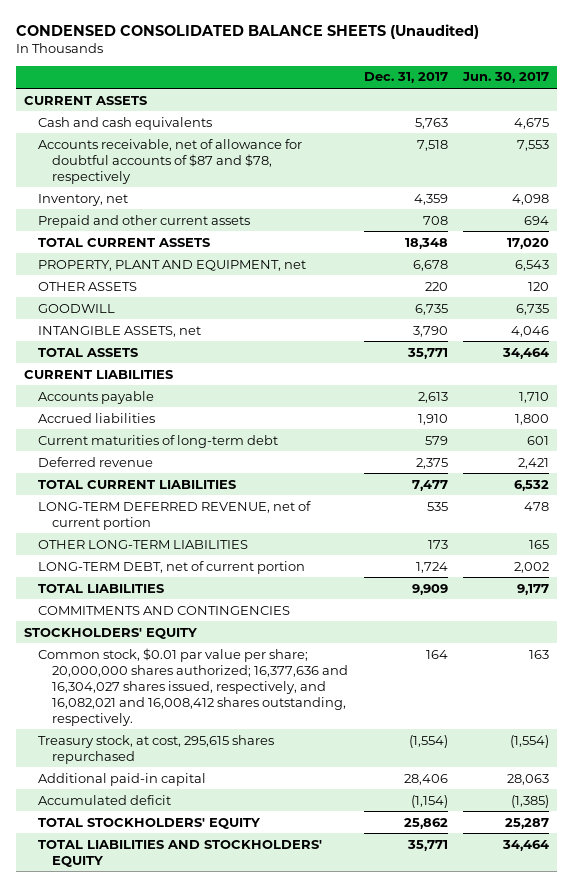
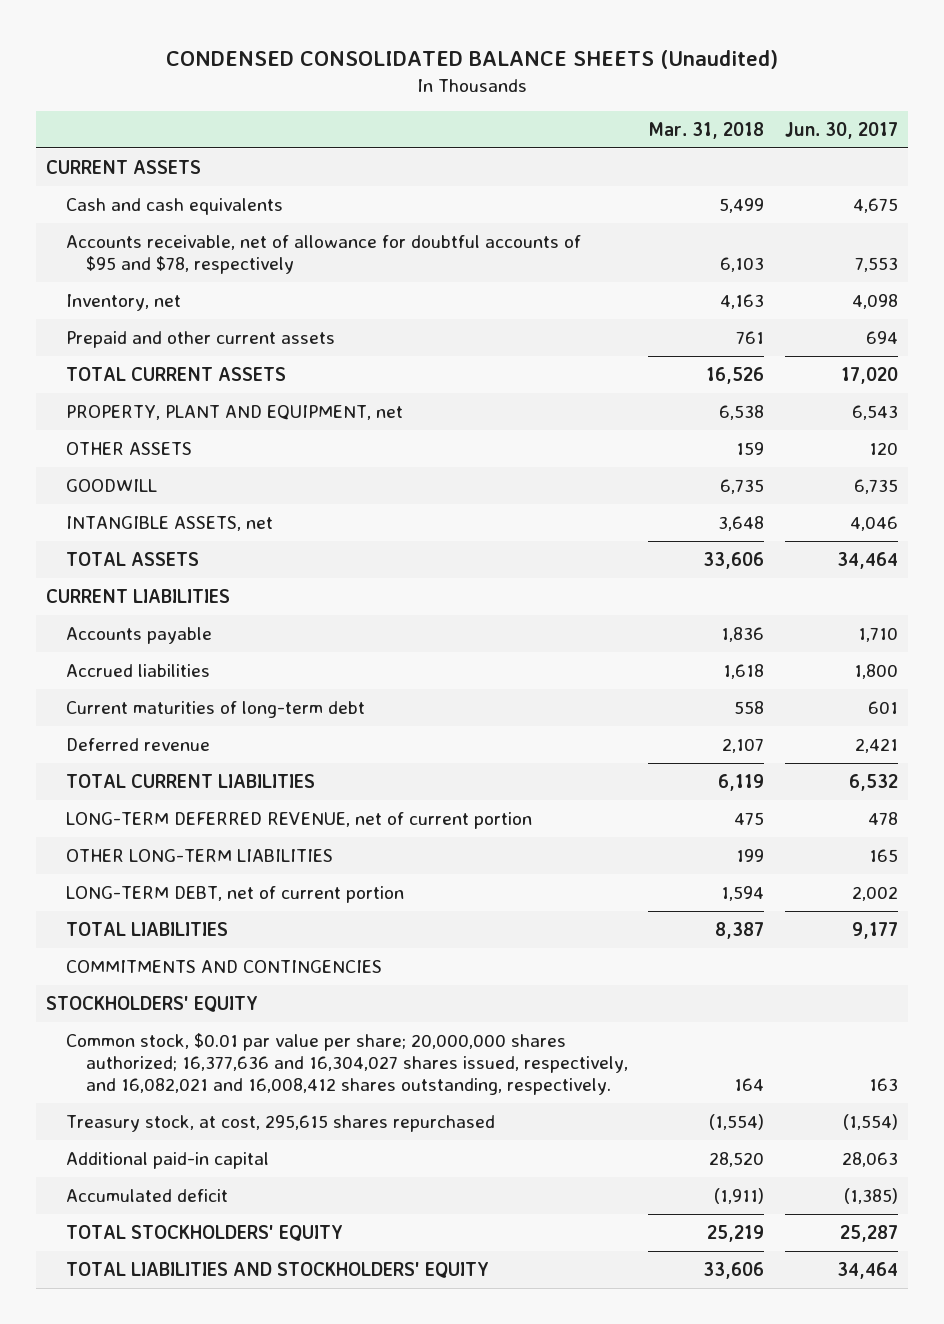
- | Dec. 31, 2017 | Jun. 30, 2017
+ | Mar. 31, 2018 | Jun. 30, 2017
- Accounts receivable, net of allowance for doubtful accounts of $87 and $78, respectively | 7,518 | 7,553
+ Accounts receivable, net of allowance for doubtful accounts of $95 and $78, respectively | 6,103 | 7,553

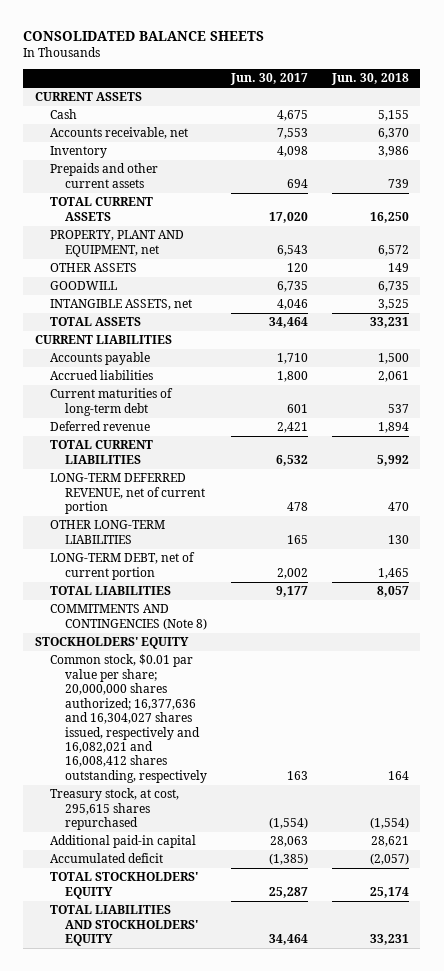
- CONDENSED CONSOLIDATED BALANCE SHEETS (Unaudited)
+ CONSOLIDATED BALANCE SHEETS
- | Mar. 31, 2018 | Jun. 30, 2017
+ | Jun. 30, 2017 | Jun. 30, 2018
- Cash and cash equivalents | 5,499 | 4,675
- Accounts receivable, net of allowance for doubtful accounts of $95 and $78, respectively | 6,103 | 7,553
- Inventory, net | 4,163 | 4,098
- Prepaid and other current assets | 761 | 694
+ Cash | 4,675 | 5,155
+ Accounts receivable, net | 7,553 | 6,370
+ Inventory | 4,098 | 3,986
+ Prepaids and other current assets | 694 | 739
- COMMITMENTS AND CONTINGENCIES
+ COMMITMENTS AND CONTINGENCIES (Note 8)
- Common stock, $0.01 par value per share; 20,000,000 shares authorized; 16,377,636 and 16,304,027 shares issued, respectively, and 16,082,021 and 16,008,412 shares outstanding, respectively. | 164 | 163
+ Common stock, $0.01 par value per share; 20,000,000 shares authorized; 16,377,636 and 16,304,027 shares issued, respectively and 16,082,021 and 16,008,412 shares outstanding, respectively | 163 | 164

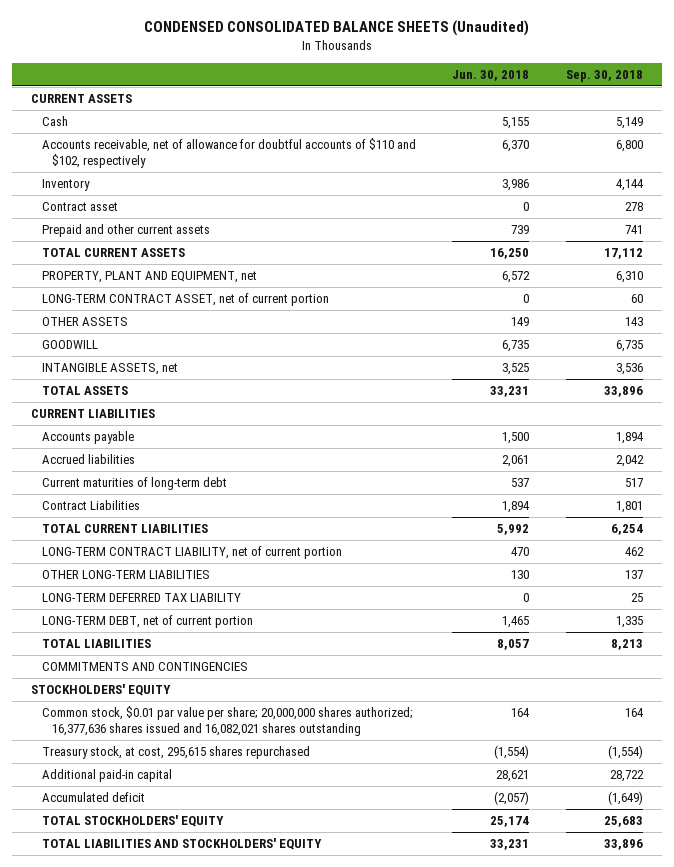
- CONSOLIDATED BALANCE SHEETS
+ CONDENSED CONSOLIDATED BALANCE SHEETS (Unaudited)
- | Jun. 30, 2017 | Jun. 30, 2018
+ | Jun. 30, 2018 | Sep. 30, 2018
- Accounts receivable, net | 7,553 | 6,370
+ Accounts receivable, net of allowance for doubtful accounts of $110 and $102, respectively | 6,370 | 6,800
- Prepaids and other current assets | 694 | 739
+ Contract asset | 0 | 278
+ Prepaid and other current assets | 739 | 741
+ LONG-TERM CONTRACT ASSET, net of current portion | 0 | 60
- Deferred revenue | 2,421 | 1,894
+ Contract Liabilities | 1,894 | 1,801
- LONG-TERM DEFERRED REVENUE, net of current portion | 478 | 470
+ LONG-TERM CONTRACT LIABILITY, net of current portion | 470 | 462
+ LONG-TERM DEFERRED TAX LIABILITY | 0 | 25
- COMMITMENTS AND CONTINGENCIES (Note 8)
+ COMMITMENTS AND CONTINGENCIES
- Common stock, $0.01 par value per share; 20,000,000 shares authorized; 16,377,636 and 16,304,027 shares issued, respectively and 16,082,021 and 16,008,412 shares outstanding, respectively | 163 | 164
+ Common stock, $0.01 par value per share; 20,000,000 shares authorized; 16,377,636 shares issued and 16,082,021 shares outstanding | 164 | 164

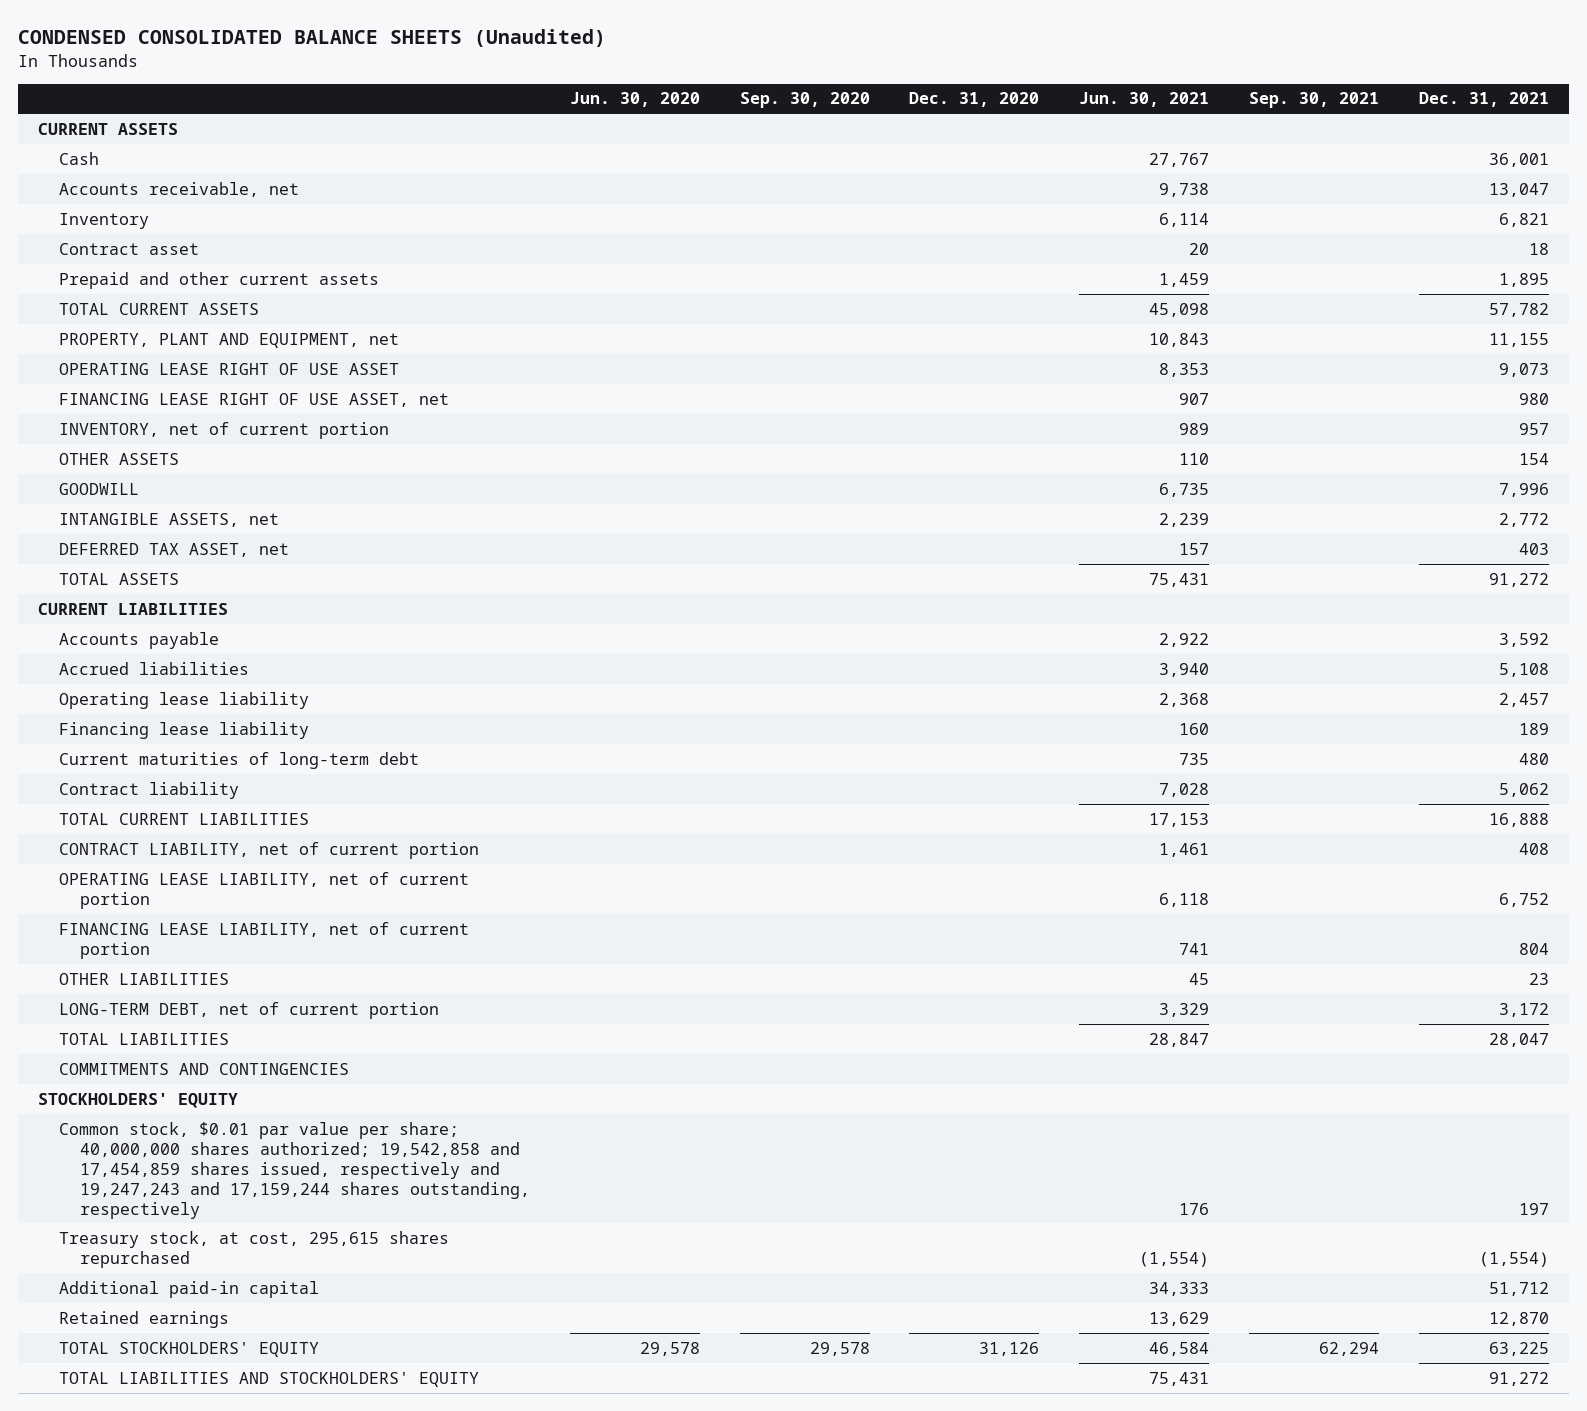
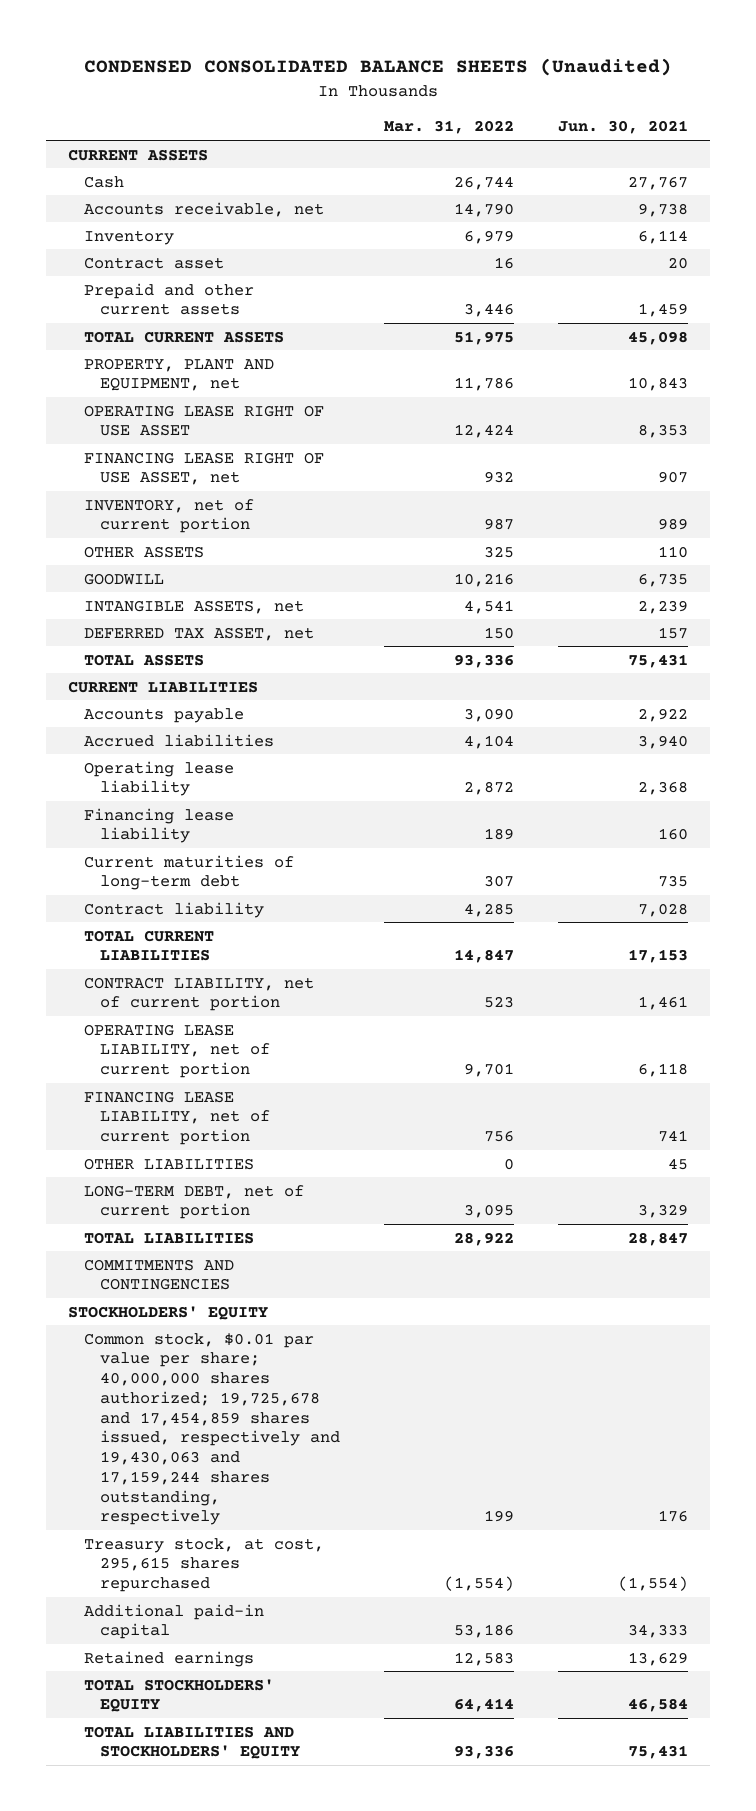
- | Jun. 30, 2020 | Sep. 30, 2020 | Dec. 31, 2020 | Jun. 30, 2021 | Sep. 30, 2021 | Dec. 31, 2021
+ | Mar. 31, 2022 | Jun. 30, 2021
- Common stock, $0.01 par value per share; 40,000,000 shares authorized; 19,542,858 and 17,454,859 shares issued, respectively and 19,247,243 and 17,159,244 shares outstanding, respectively | | | | 176 | | 197
+ Common stock, $0.01 par value per share; 40,000,000 shares authorized; 19,725,678 and 17,454,859 shares issued, respectively and 19,430,063 and 17,159,244 shares outstanding, respectively | 199 | 176

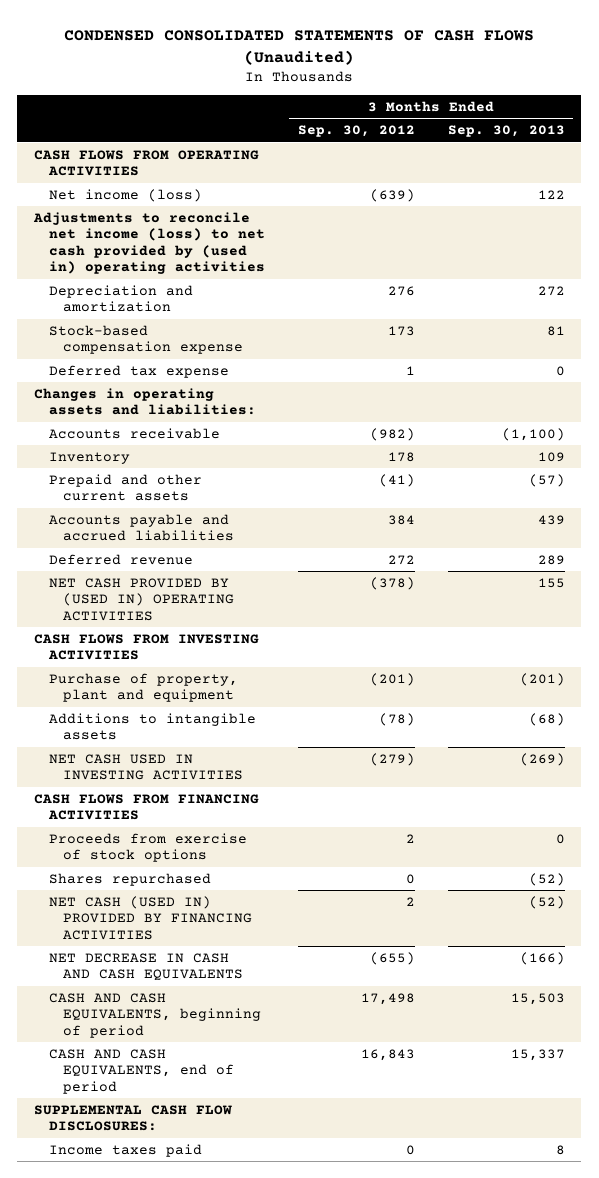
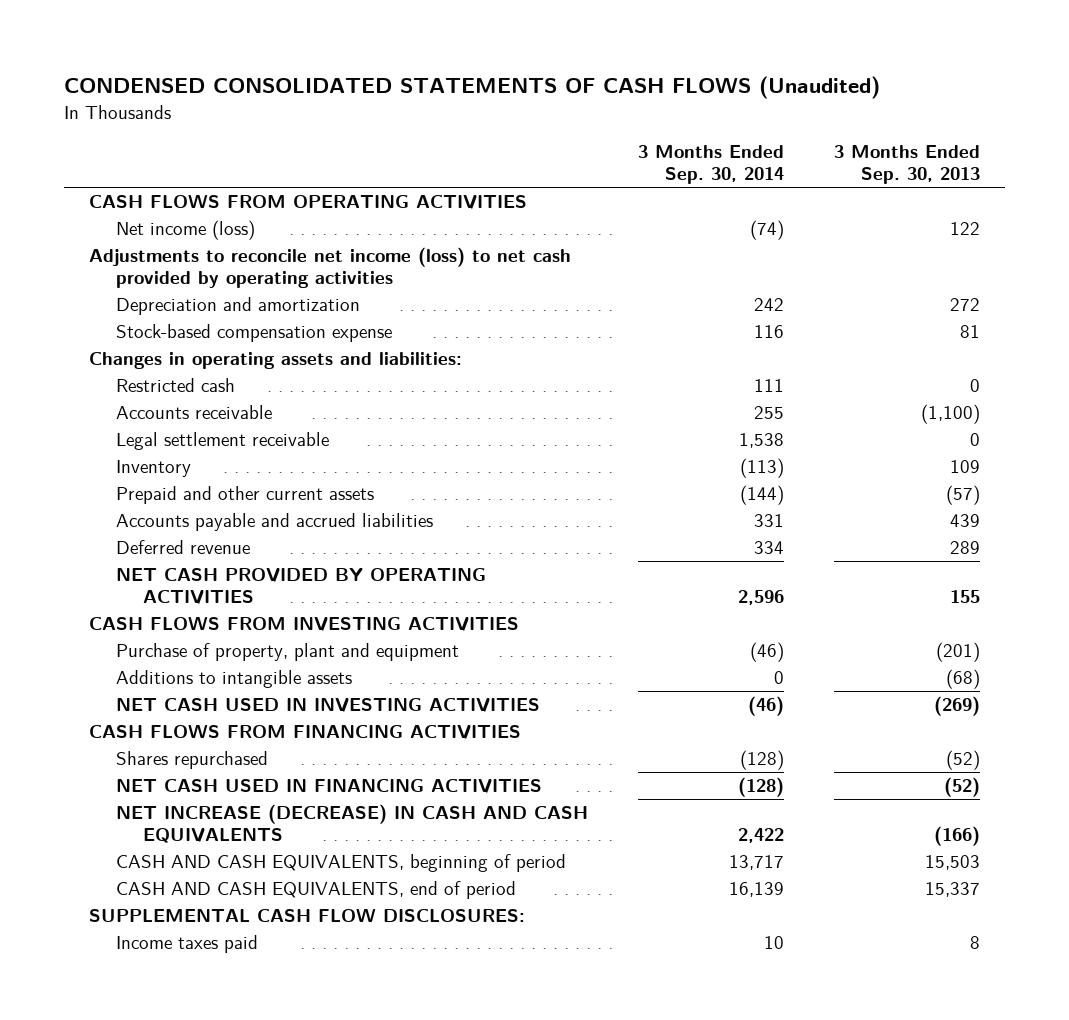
- | 3 Months Ended Sep. 30, 2012 | 3 Months Ended Sep. 30, 2013
+ | 3 Months Ended Sep. 30, 2014 | 3 Months Ended Sep. 30, 2013
- Adjustments to reconcile net income (loss) to net cash provided by (used in) operating activities
+ Adjustments to reconcile net income (loss) to net cash provided by operating activities
- Deferred tax expense | 1 | 0
+ Restricted cash | 111 | 0
+ Legal settlement receivable | 1,538 | 0
- NET CASH PROVIDED BY (USED IN) OPERATING ACTIVITIES | (378) | 155
+ NET CASH PROVIDED BY OPERATING ACTIVITIES | 2,596 | 155
- Proceeds from exercise of stock options | 2 | 0
- NET CASH (USED IN) PROVIDED BY FINANCING ACTIVITIES | 2 | (52)
- NET DECREASE IN CASH AND CASH EQUIVALENTS | (655) | (166)
+ NET CASH USED IN FINANCING ACTIVITIES | (128) | (52)
+ NET INCREASE (DECREASE) IN CASH AND CASH EQUIVALENTS | 2,422 | (166)

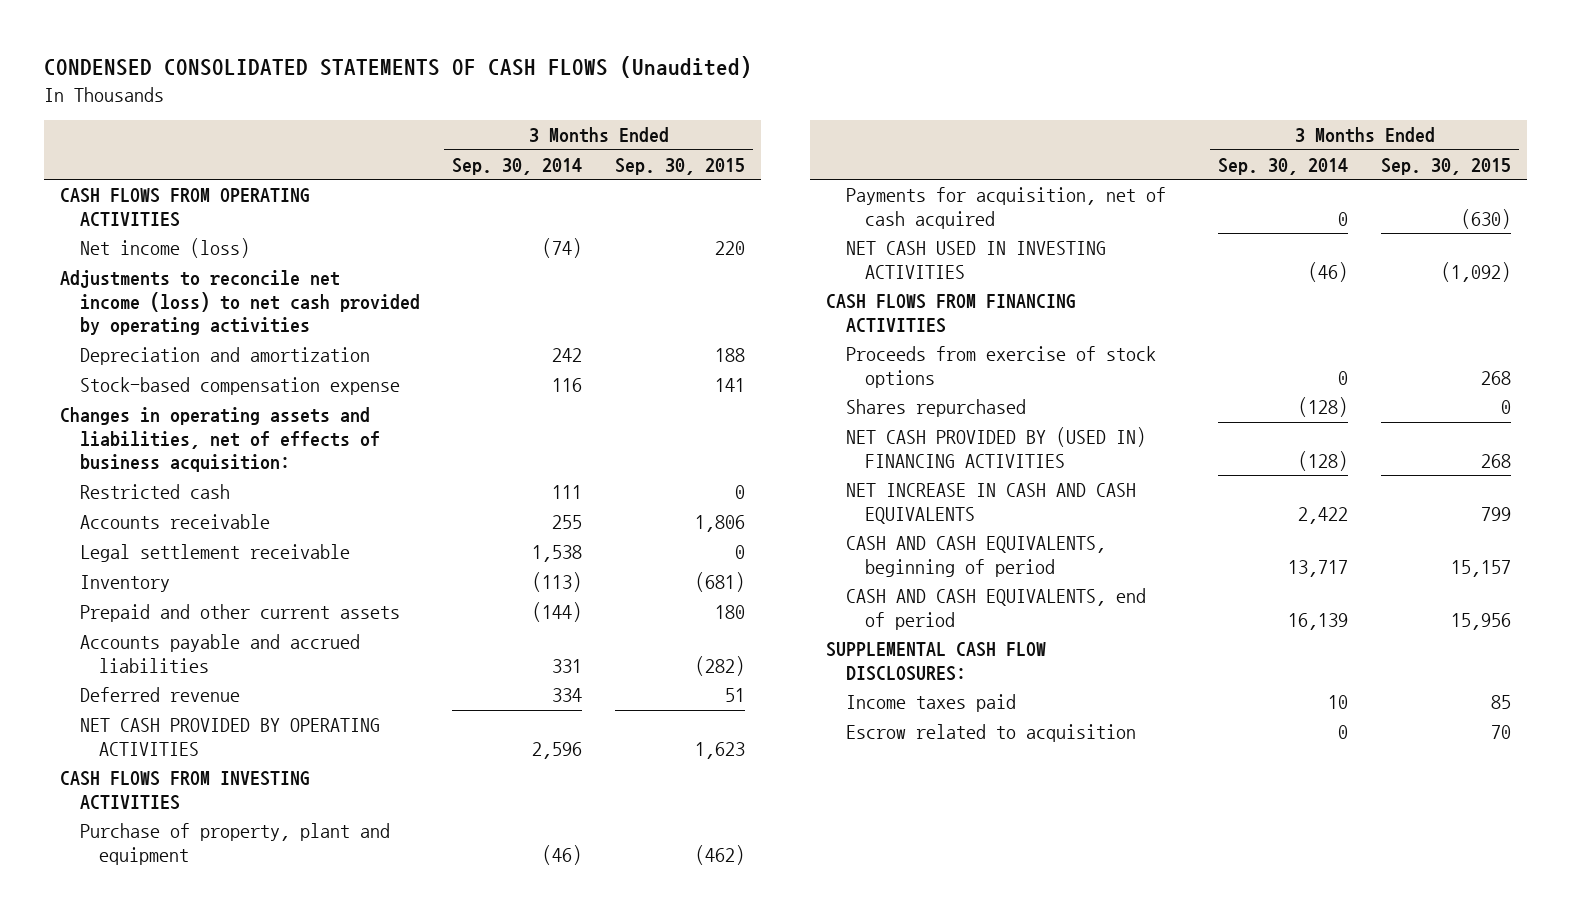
- | 3 Months Ended Sep. 30, 2014 | 3 Months Ended Sep. 30, 2013
+ | 3 Months Ended Sep. 30, 2014 | 3 Months Ended Sep. 30, 2015
- Changes in operating assets and liabilities:
+ Changes in operating assets and liabilities, net of effects of business acquisition:
- Additions to intangible assets | 0 | (68)
+ Payments for acquisition, net of cash acquired | 0 | (630)
+ Proceeds from exercise of stock options | 0 | 268
- NET CASH USED IN FINANCING ACTIVITIES | (128) | (52)
- NET INCREASE (DECREASE) IN CASH AND CASH EQUIVALENTS | 2,422 | (166)
+ NET CASH PROVIDED BY (USED IN) FINANCING ACTIVITIES | (128) | 268
+ NET INCREASE IN CASH AND CASH EQUIVALENTS | 2,422 | 799
+ Escrow related to acquisition | 0 | 70

